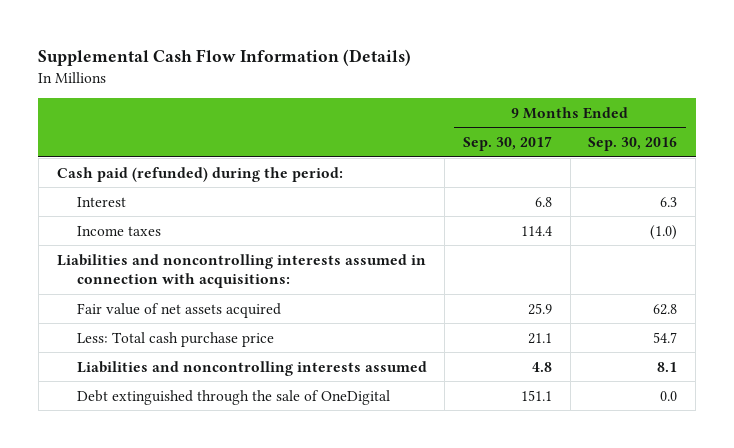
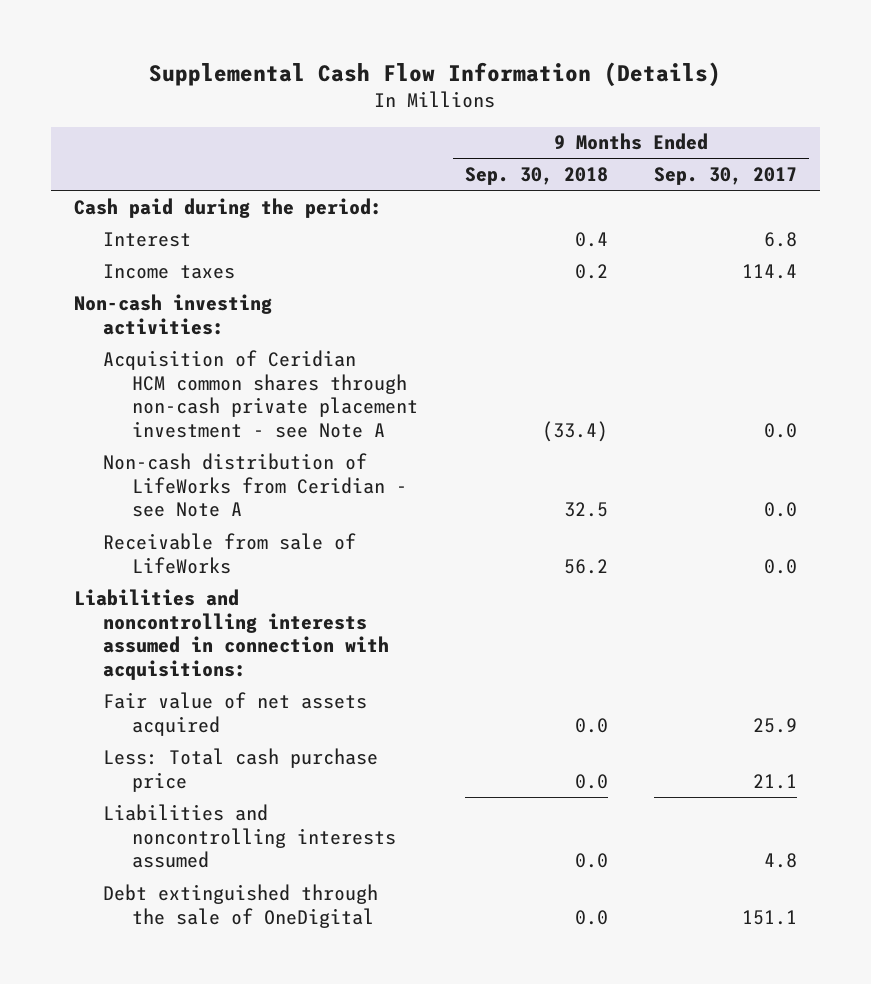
- | 9 Months Ended Sep. 30, 2017 | 9 Months Ended Sep. 30, 2016
+ | 9 Months Ended Sep. 30, 2018 | 9 Months Ended Sep. 30, 2017
- Cash paid (refunded) during the period:
+ Cash paid during the period:
+ Non-cash investing activities:
+ Acquisition of Ceridian HCM common shares through non-cash private placement investment - see Note A | (33.4) | 0.0
+ Non-cash distribution of LifeWorks from Ceridian - see Note A | 32.5 | 0.0
+ Receivable from sale of LifeWorks | 56.2 | 0.0

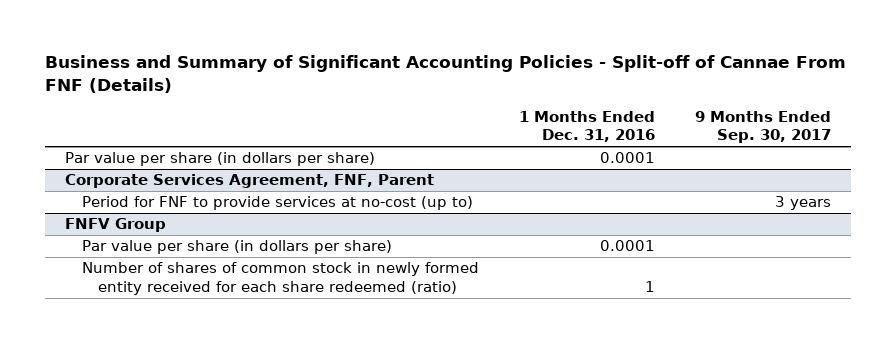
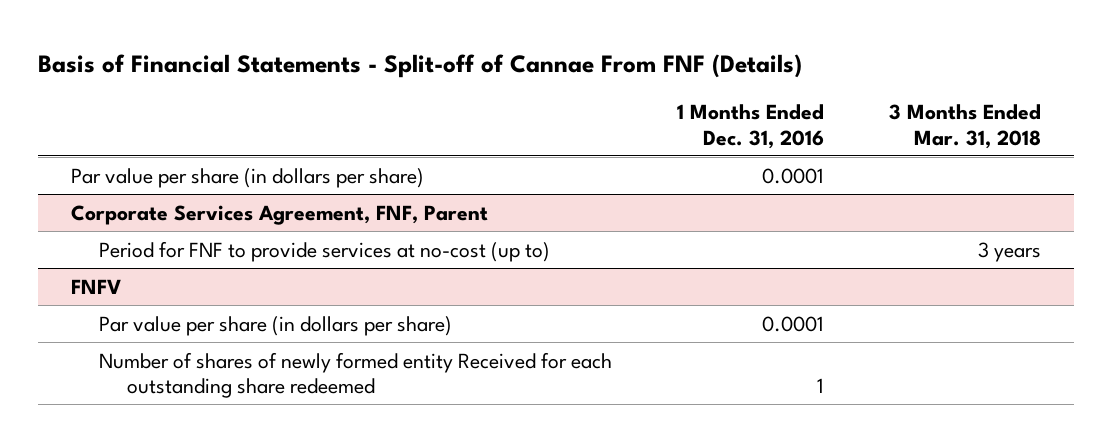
- Business and Summary of Significant Accounting Policies - Split-off of Cannae From FNF (Details)
+ Basis of Financial Statements - Split-off of Cannae From FNF (Details)
- | 1 Months Ended Dec. 31, 2016 | 9 Months Ended Sep. 30, 2017
+ | 1 Months Ended Dec. 31, 2016 | 3 Months Ended Mar. 31, 2018
- FNFV Group
+ FNFV
- Number of shares of common stock in newly formed entity received for each share redeemed (ratio) | 1 |
+ Number of shares of newly formed entity Received for each outstanding share redeemed | 1 |

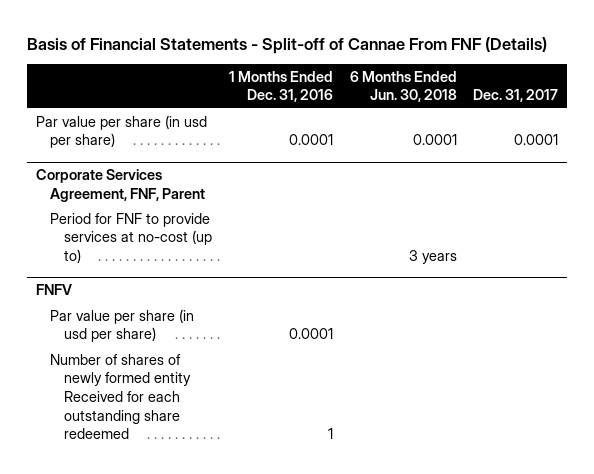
- | 1 Months Ended Dec. 31, 2016 | 3 Months Ended Mar. 31, 2018
+ | 1 Months Ended Dec. 31, 2016 | 6 Months Ended Jun. 30, 2018 | Dec. 31, 2017
- Par value per share (in dollars per share) | 0.0001 |
+ Par value per share (in usd per share) | 0.0001 | 0.0001 | 0.0001
@ FNFV
- Par value per share (in dollars per share) | 0.0001 |
+ Par value per share (in usd per share) | 0.0001 | |

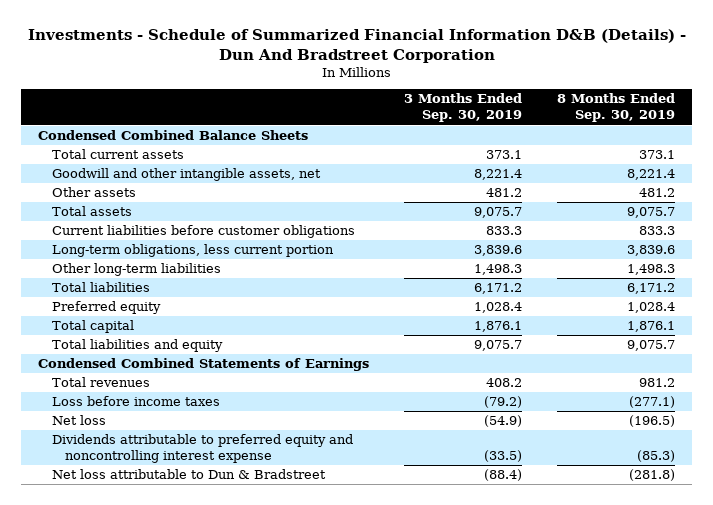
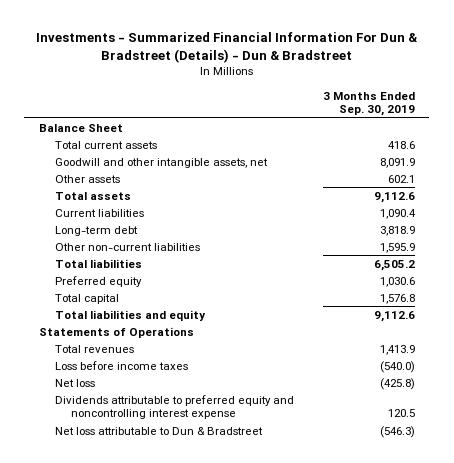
- Investments - Schedule of Summarized Financial Information D&B (Details) - Dun And Bradstreet Corporation
+ Investments - Summarized Financial Information For Dun & Bradstreet (Details) - Dun & Bradstreet
- | 3 Months Ended Sep. 30, 2019 | 8 Months Ended Sep. 30, 2019
+ | 3 Months Ended Sep. 30, 2019
- Condensed Combined Balance Sheets
- Total current assets | 373.1 | 373.1
- Goodwill and other intangible assets, net | 8,221.4 | 8,221.4
- Other assets | 481.2 | 481.2
- Total assets | 9,075.7 | 9,075.7
- Current liabilities before customer obligations | 833.3 | 833.3
- Long-term obligations, less current portion | 3,839.6 | 3,839.6
- Other long-term liabilities | 1,498.3 | 1,498.3
- Total liabilities | 6,171.2 | 6,171.2
- Preferred equity | 1,028.4 | 1,028.4
- Total capital | 1,876.1 | 1,876.1
- Total liabilities and equity | 9,075.7 | 9,075.7
- Condensed Combined Statements of Earnings
- Total revenues | 408.2 | 981.2
- Loss before income taxes | (79.2) | (277.1)
- Net loss | (54.9) | (196.5)
- Dividends attributable to preferred equity and noncontrolling interest expense | (33.5) | (85.3)
- Net loss attributable to Dun & Bradstreet | (88.4) | (281.8)
+ Balance Sheet
+ Total current assets | 418.6
+ Goodwill and other intangible assets, net | 8,091.9
+ Other assets | 602.1
+ Total assets | 9,112.6
+ Current liabilities | 1,090.4
+ Long-term debt | 3,818.9
+ Other non-current liabilities | 1,595.9
+ Total liabilities | 6,505.2
+ Preferred equity | 1,030.6
+ Total capital | 1,576.8
+ Total liabilities and equity | 9,112.6
+ Statements of Operations
+ Total revenues | 1,413.9
+ Loss before income taxes | (540.0)
+ Net loss | (425.8)
+ Dividends attributable to preferred equity and noncontrolling interest expense | 120.5
+ Net loss attributable to Dun & Bradstreet | (546.3)

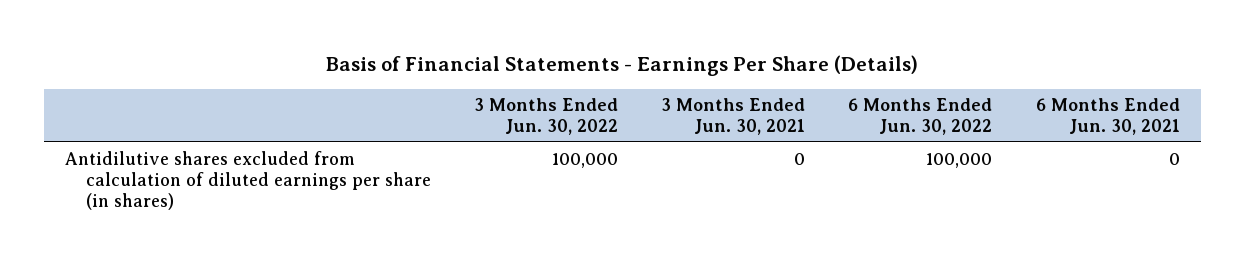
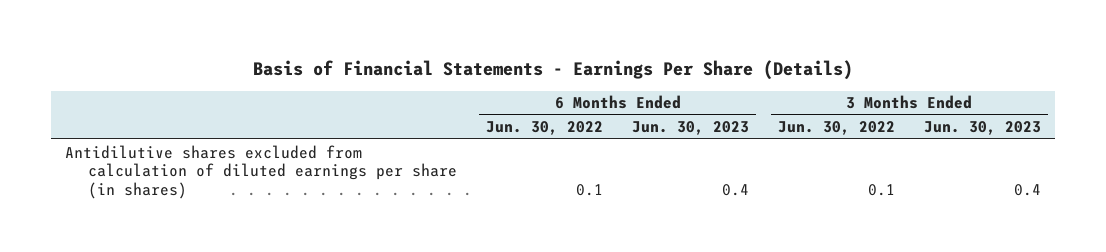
- | 3 Months Ended Jun. 30, 2022 | 3 Months Ended Jun. 30, 2021 | 6 Months Ended Jun. 30, 2022 | 6 Months Ended Jun. 30, 2021
+ | 6 Months Ended Jun. 30, 2022 | 6 Months Ended Jun. 30, 2023 | 3 Months Ended Jun. 30, 2022 | 3 Months Ended Jun. 30, 2023
- Antidilutive shares excluded from calculation of diluted earnings per share (in shares) | 100,000 | 0 | 100,000 | 0
+ Antidilutive shares excluded from calculation of diluted earnings per share (in shares) | 0.1 | 0.4 | 0.1 | 0.4

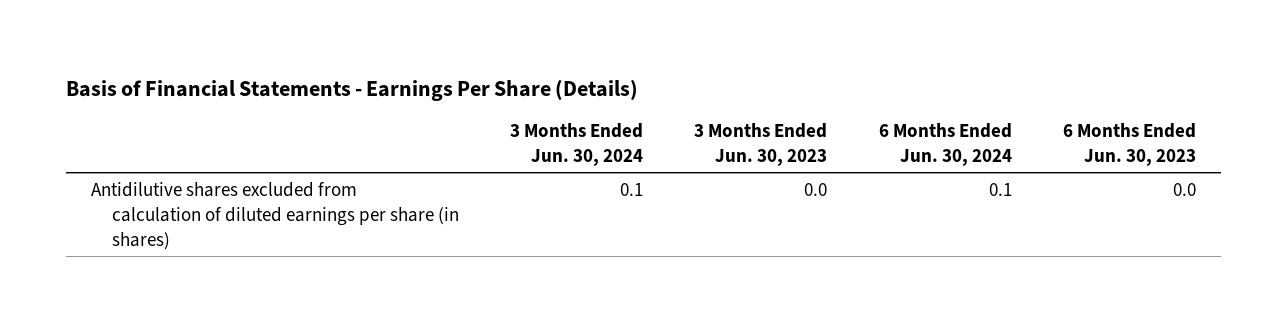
- | 6 Months Ended Jun. 30, 2022 | 6 Months Ended Jun. 30, 2023 | 3 Months Ended Jun. 30, 2022 | 3 Months Ended Jun. 30, 2023
+ | 3 Months Ended Jun. 30, 2024 | 3 Months Ended Jun. 30, 2023 | 6 Months Ended Jun. 30, 2024 | 6 Months Ended Jun. 30, 2023
- Antidilutive shares excluded from calculation of diluted earnings per share (in shares) | 0.1 | 0.4 | 0.1 | 0.4
+ Antidilutive shares excluded from calculation of diluted earnings per share (in shares) | 0.1 | 0.0 | 0.1 | 0.0

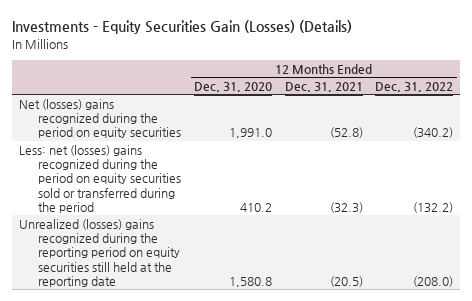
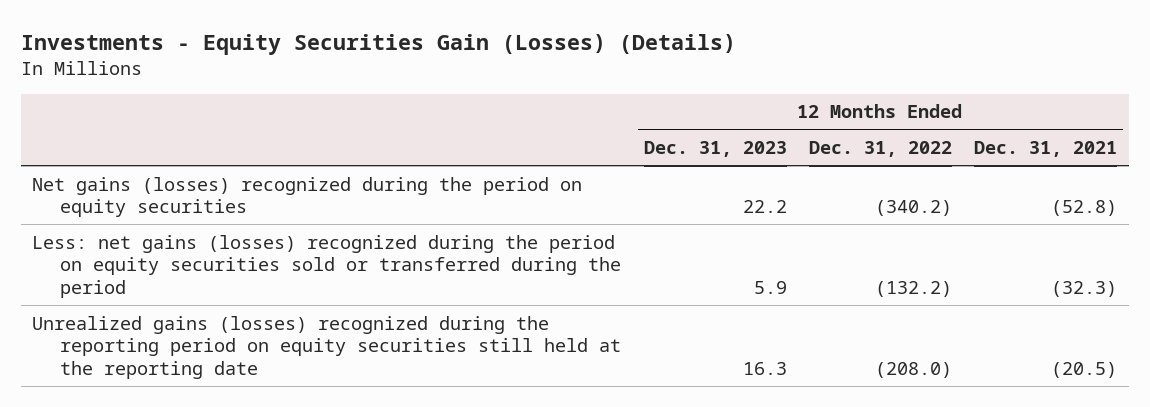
- | 12 Months Ended Dec. 31, 2020 | 12 Months Ended Dec. 31, 2021 | 12 Months Ended Dec. 31, 2022
+ | 12 Months Ended Dec. 31, 2023 | 12 Months Ended Dec. 31, 2022 | 12 Months Ended Dec. 31, 2021
- Net (losses) gains recognized during the period on equity securities | 1,991.0 | (52.8) | (340.2)
- Less: net (losses) gains recognized during the period on equity securities sold or transferred during the period | 410.2 | (32.3) | (132.2)
- Unrealized (losses) gains recognized during the reporting period on equity securities still held at the reporting date | 1,580.8 | (20.5) | (208.0)
+ Net gains (losses) recognized during the period on equity securities | 22.2 | (340.2) | (52.8)
+ Less: net gains (losses) recognized during the period on equity securities sold or transferred during the period | 5.9 | (132.2) | (32.3)
+ Unrealized gains (losses) recognized during the reporting period on equity securities still held at the reporting date | 16.3 | (208.0) | (20.5)

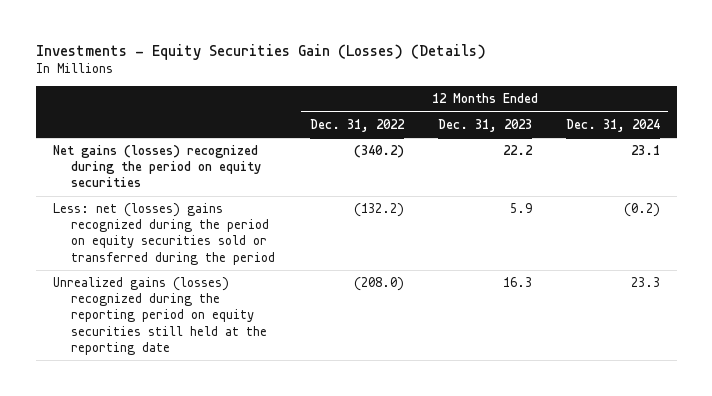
- | 12 Months Ended Dec. 31, 2023 | 12 Months Ended Dec. 31, 2022 | 12 Months Ended Dec. 31, 2021
+ | 12 Months Ended Dec. 31, 2022 | 12 Months Ended Dec. 31, 2023 | 12 Months Ended Dec. 31, 2024
- Less: net gains (losses) recognized during the period on equity securities sold or transferred during the period | 5.9 | (132.2) | (32.3)
+ Less: net (losses) gains recognized during the period on equity securities sold or transferred during the period | (132.2) | 5.9 | (0.2)

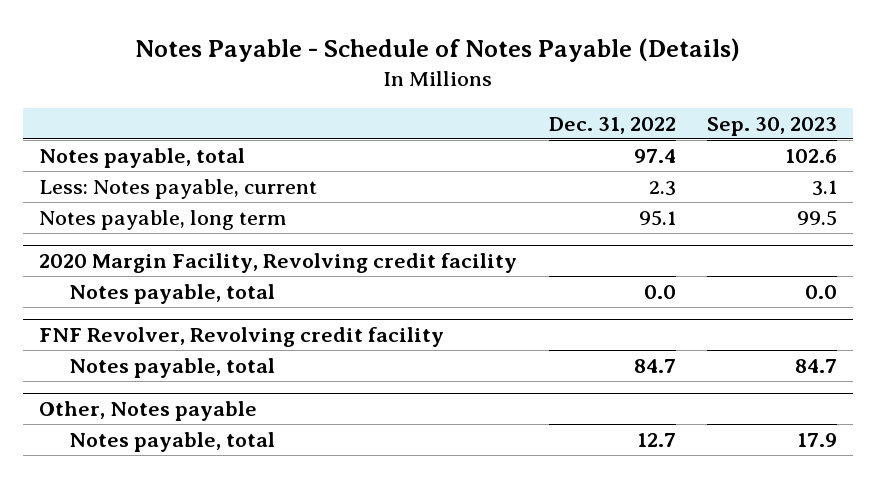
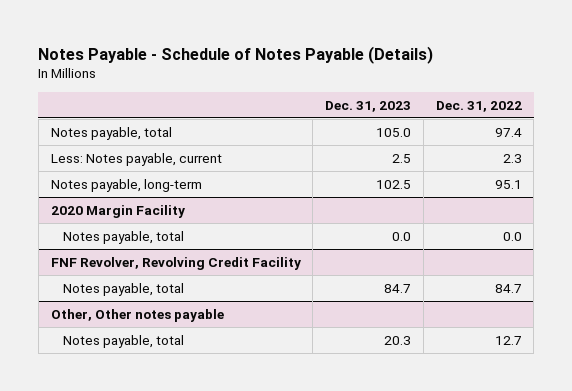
- | Dec. 31, 2022 | Sep. 30, 2023
+ | Dec. 31, 2023 | Dec. 31, 2022
- Notes payable, long term | 95.1 | 99.5
- 2020 Margin Facility, Revolving credit facility
+ Notes payable, long-term | 102.5 | 95.1
+ 2020 Margin Facility
- FNF Revolver, Revolving credit facility
+ FNF Revolver, Revolving Credit Facility
- Other, Notes payable
+ Other, Other notes payable

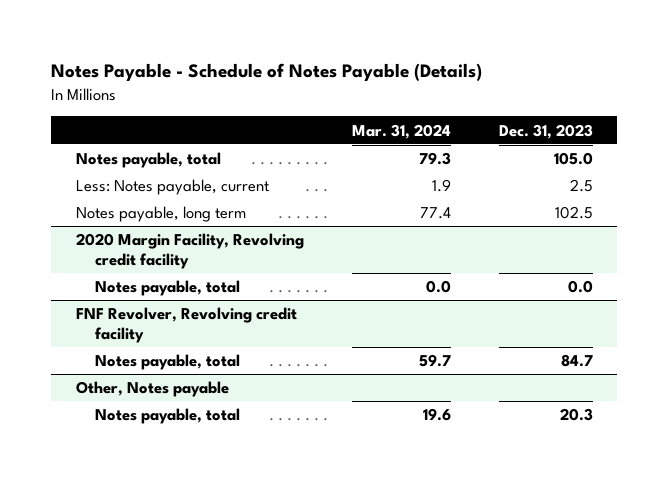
- | Dec. 31, 2023 | Dec. 31, 2022
+ | Mar. 31, 2024 | Dec. 31, 2023
- Notes payable, long-term | 102.5 | 95.1
- 2020 Margin Facility
+ Notes payable, long term | 77.4 | 102.5
+ 2020 Margin Facility, Revolving credit facility
- FNF Revolver, Revolving Credit Facility
+ FNF Revolver, Revolving credit facility
- Other, Other notes payable
+ Other, Notes payable

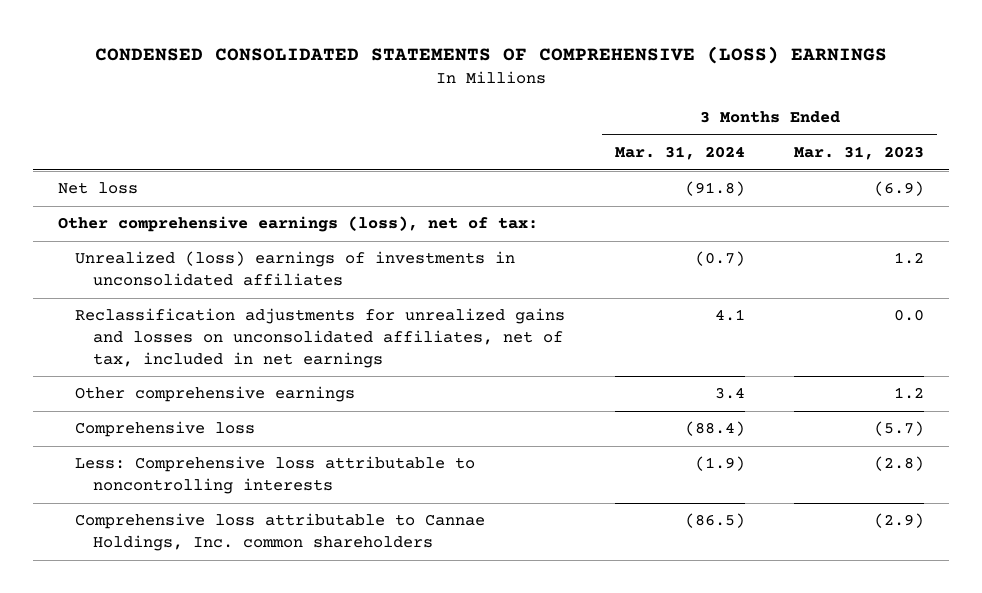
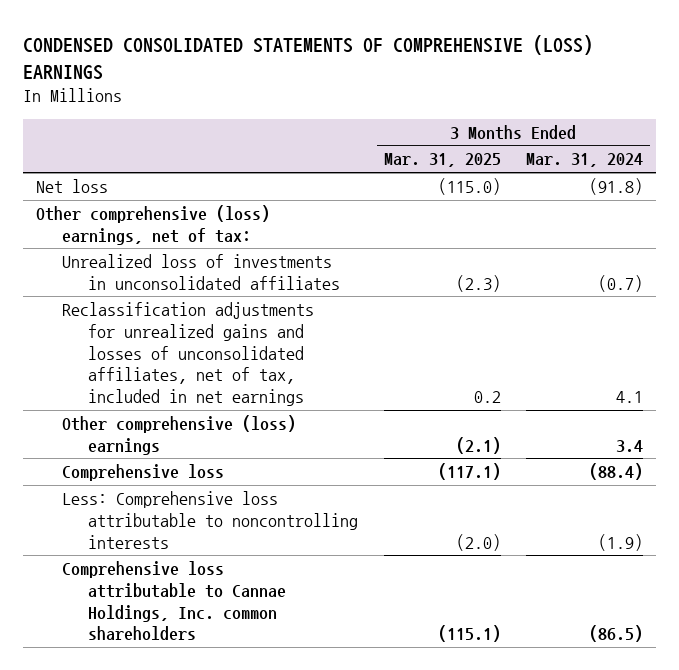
- | 3 Months Ended Mar. 31, 2024 | 3 Months Ended Mar. 31, 2023
+ | 3 Months Ended Mar. 31, 2025 | 3 Months Ended Mar. 31, 2024
- Other comprehensive earnings (loss), net of tax:
- Unrealized (loss) earnings of investments in unconsolidated affiliates | (0.7) | 1.2
- Reclassification adjustments for unrealized gains and losses on unconsolidated affiliates, net of tax, included in net earnings | 4.1 | 0.0
- Other comprehensive earnings | 3.4 | 1.2
+ Other comprehensive (loss) earnings, net of tax:
+ Unrealized loss of investments in unconsolidated affiliates | (2.3) | (0.7)
+ Reclassification adjustments for unrealized gains and losses of unconsolidated affiliates, net of tax, included in net earnings | 0.2 | 4.1
+ Other comprehensive (loss) earnings | (2.1) | 3.4

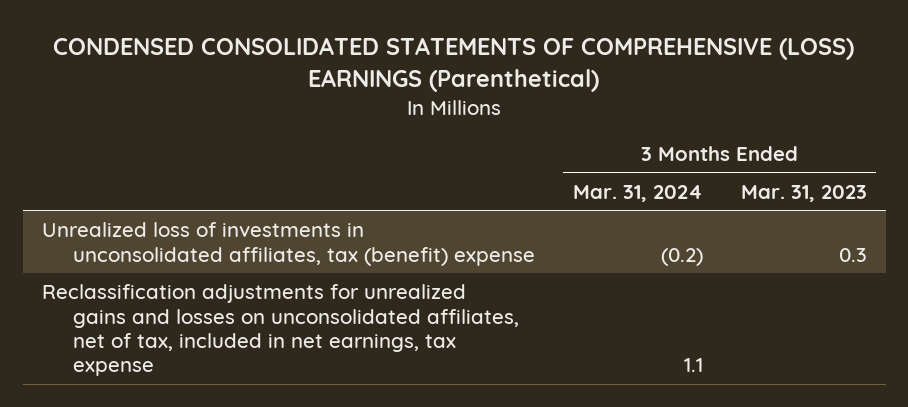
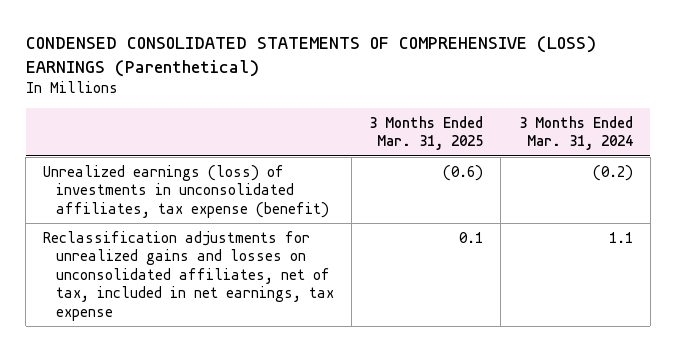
- | 3 Months Ended Mar. 31, 2024 | 3 Months Ended Mar. 31, 2023
+ | 3 Months Ended Mar. 31, 2025 | 3 Months Ended Mar. 31, 2024
- Unrealized loss of investments in unconsolidated affiliates, tax (benefit) expense | (0.2) | 0.3
+ Unrealized earnings (loss) of investments in unconsolidated affiliates, tax expense (benefit) | (0.6) | (0.2)

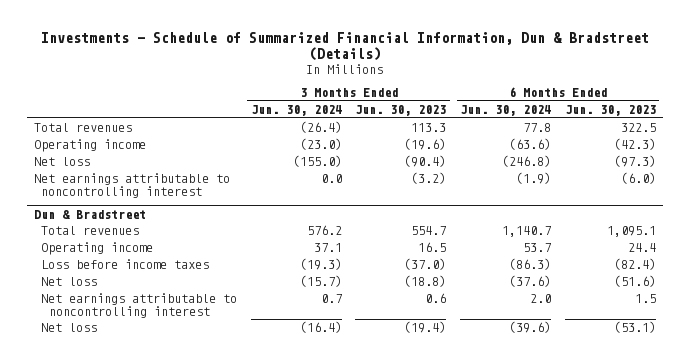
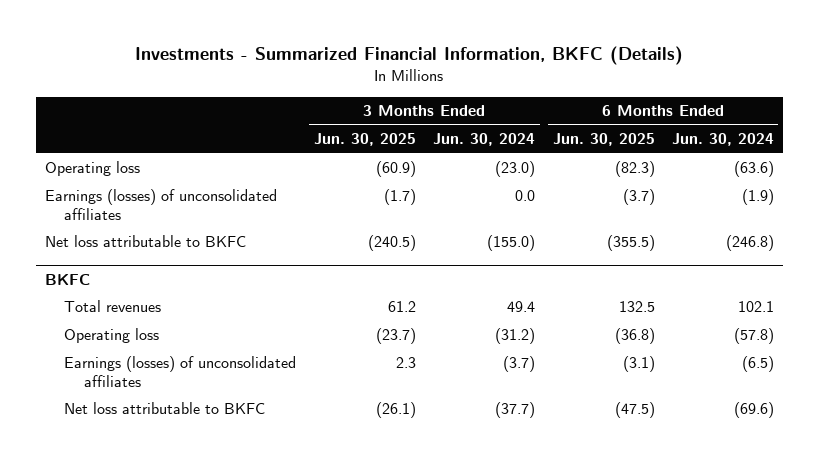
- Investments - Schedule of Summarized Financial Information, Dun & Bradstreet (Details)
+ Investments - Summarized Financial Information, BKFC (Details)
- | 3 Months Ended Jun. 30, 2024 | 3 Months Ended Jun. 30, 2023 | 6 Months Ended Jun. 30, 2024 | 6 Months Ended Jun. 30, 2023
+ | 3 Months Ended Jun. 30, 2025 | 3 Months Ended Jun. 30, 2024 | 6 Months Ended Jun. 30, 2025 | 6 Months Ended Jun. 30, 2024
- Total revenues | (26.4) | 113.3 | 77.8 | 322.5
- Operating income | (23.0) | (19.6) | (63.6) | (42.3)
- Net loss | (155.0) | (90.4) | (246.8) | (97.3)
- Net earnings attributable to noncontrolling interest | 0.0 | (3.2) | (1.9) | (6.0)
- Dun & Bradstreet
- Total revenues | 576.2 | 554.7 | 1,140.7 | 1,095.1
- Operating income | 37.1 | 16.5 | 53.7 | 24.4
- Loss before income taxes | (19.3) | (37.0) | (86.3) | (82.4)
- Net loss | (15.7) | (18.8) | (37.6) | (51.6)
- Net earnings attributable to noncontrolling interest | 0.7 | 0.6 | 2.0 | 1.5
- Net loss | (16.4) | (19.4) | (39.6) | (53.1)
+ Operating loss | (60.9) | (23.0) | (82.3) | (63.6)
+ Earnings (losses) of unconsolidated affiliates | (1.7) | 0.0 | (3.7) | (1.9)
+ Net loss attributable to BKFC | (240.5) | (155.0) | (355.5) | (246.8)
+ BKFC
+ Total revenues | 61.2 | 49.4 | 132.5 | 102.1
+ Operating loss | (23.7) | (31.2) | (36.8) | (57.8)
+ Earnings (losses) of unconsolidated affiliates | 2.3 | (3.7) | (3.1) | (6.5)
+ Net loss attributable to BKFC | (26.1) | (37.7) | (47.5) | (69.6)

